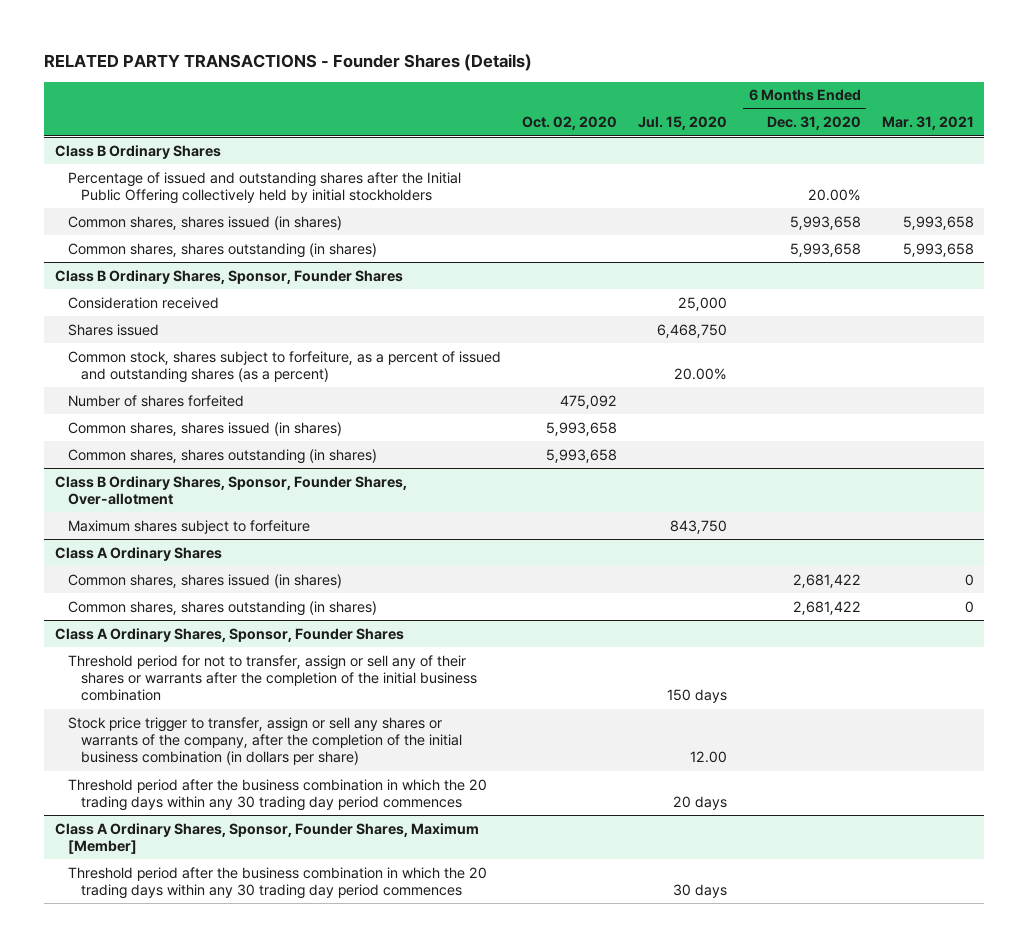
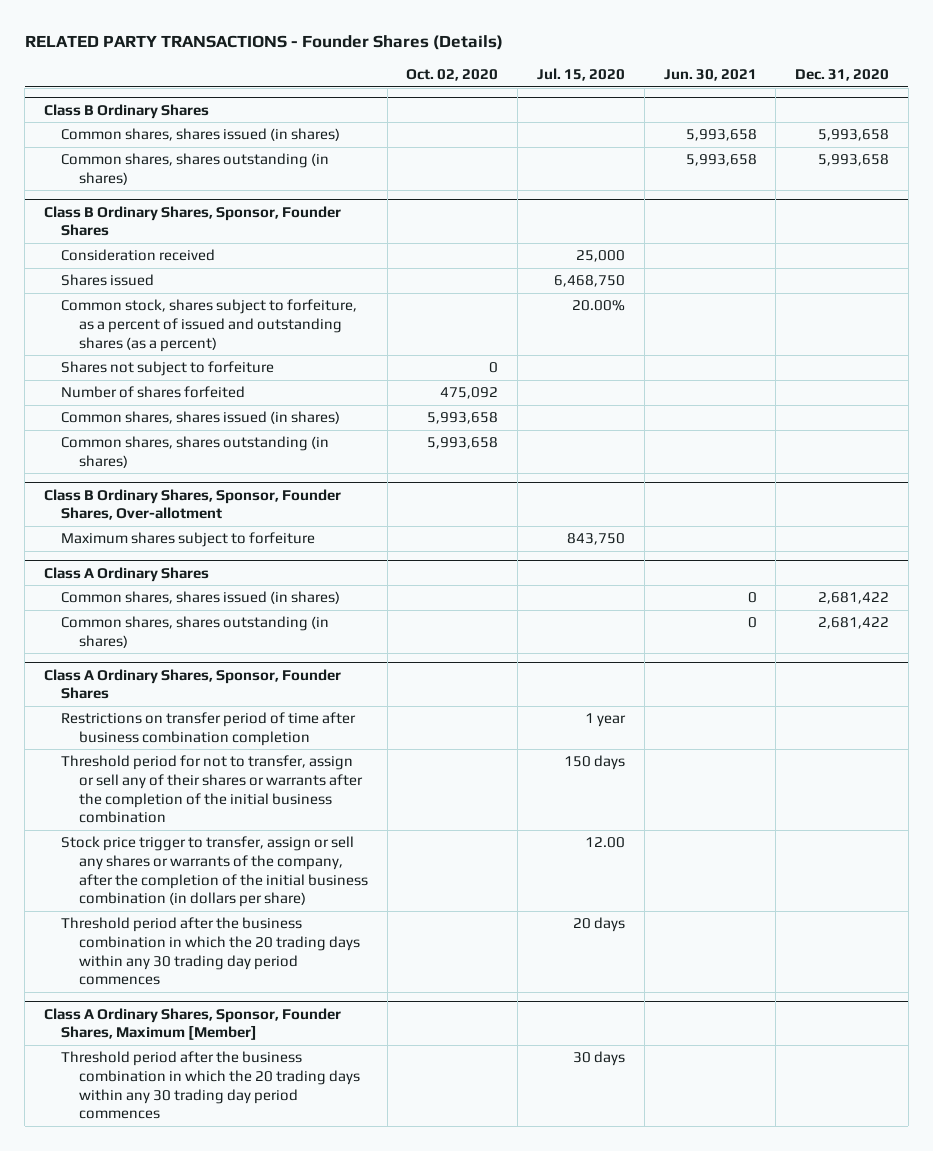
- | Oct. 02, 2020 | Jul. 15, 2020 | 6 Months Ended Dec. 31, 2020 | Mar. 31, 2021
+ | Oct. 02, 2020 | Jul. 15, 2020 | Jun. 30, 2021 | Dec. 31, 2020
@ Class B Ordinary Shares
- Percentage of issued and outstanding shares after the Initial Public Offering collectively held by initial stockholders | | | 20.00% |
@ Class B Ordinary Shares, Sponsor, Founder Shares
+ Shares not subject to forfeiture | 0 | | |
@ Class A Ordinary Shares, Sponsor, Founder Shares
+ Restrictions on transfer period of time after business combination completion | | 1 year | |

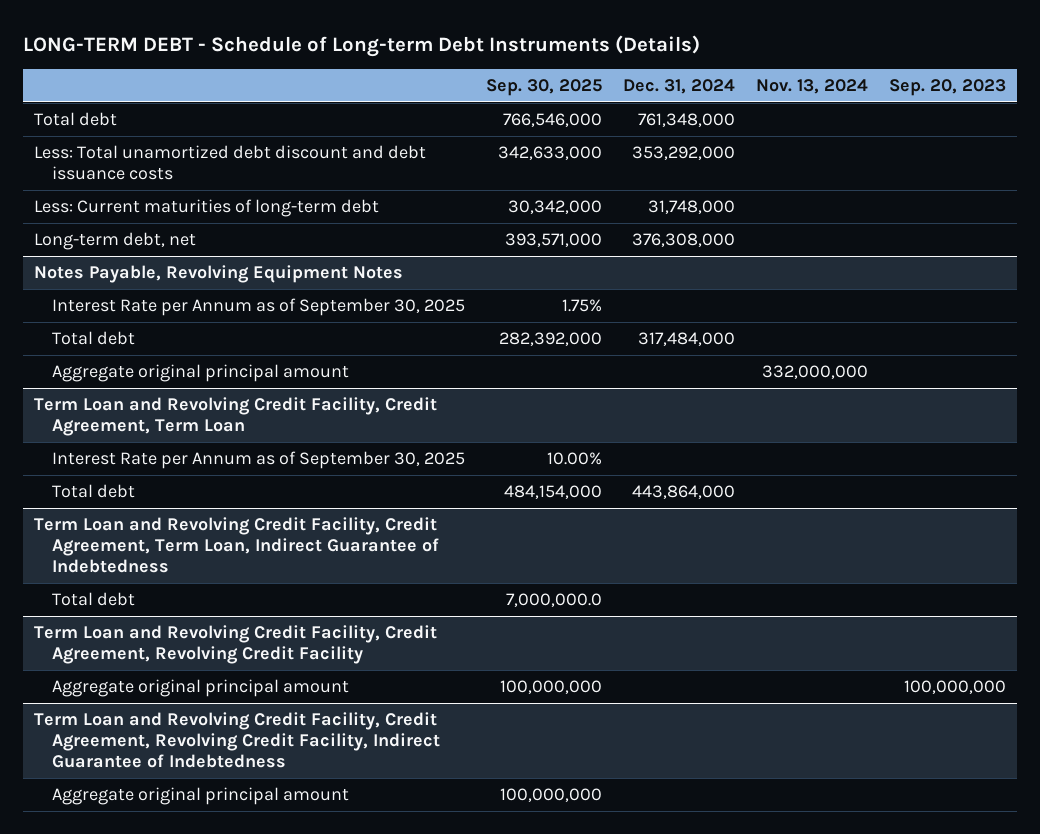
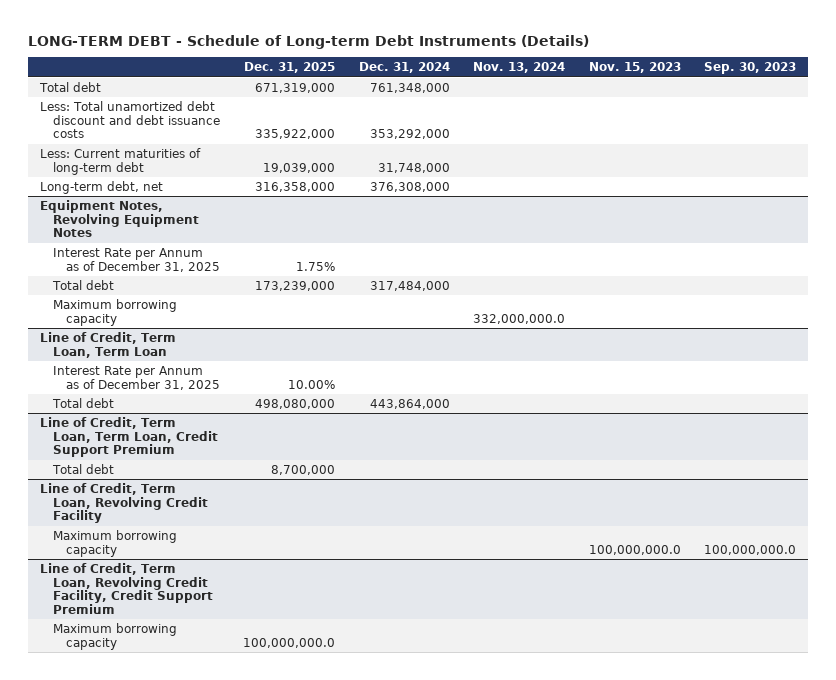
- | Sep. 30, 2025 | Dec. 31, 2024 | Nov. 13, 2024 | Sep. 20, 2023
+ | Dec. 31, 2025 | Dec. 31, 2024 | Nov. 13, 2024 | Nov. 15, 2023 | Sep. 30, 2023
- Notes Payable, Revolving Equipment Notes
- Interest Rate per Annum as of September 30, 2025 | 1.75% | | |
+ Equipment Notes, Revolving Equipment Notes
+ Interest Rate per Annum as of December 31, 2025 | 1.75% | | | |
- Aggregate original principal amount | | | 332,000,000 |
- Term Loan and Revolving Credit Facility, Credit Agreement, Term Loan
- Interest Rate per Annum as of September 30, 2025 | 10.00% | | |
+ Maximum borrowing capacity | | | 332,000,000.0 | |
+ Line of Credit, Term Loan, Term Loan
+ Interest Rate per Annum as of December 31, 2025 | 10.00% | | | |
- Term Loan and Revolving Credit Facility, Credit Agreement, Term Loan, Indirect Guarantee of Indebtedness
- Total debt | 7,000,000.0 | | |
- Term Loan and Revolving Credit Facility, Credit Agreement, Revolving Credit Facility
- Aggregate original principal amount | 100,000,000 | | | 100,000,000
- Term Loan and Revolving Credit Facility, Credit Agreement, Revolving Credit Facility, Indirect Guarantee of Indebtedness
- Aggregate original principal amount | 100,000,000 | | |
+ Line of Credit, Term Loan, Term Loan, Credit Support Premium
+ Total debt | 8,700,000 | | | |
+ Line of Credit, Term Loan, Revolving Credit Facility
+ Maximum borrowing capacity | | | | 100,000,000.0 | 100,000,000.0
+ Line of Credit, Term Loan, Revolving Credit Facility, Credit Support Premium
+ Maximum borrowing capacity | 100,000,000.0 | | | |

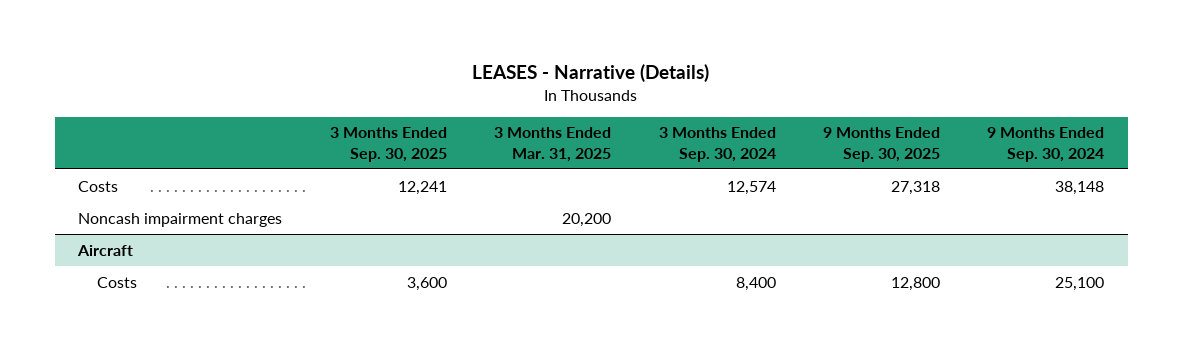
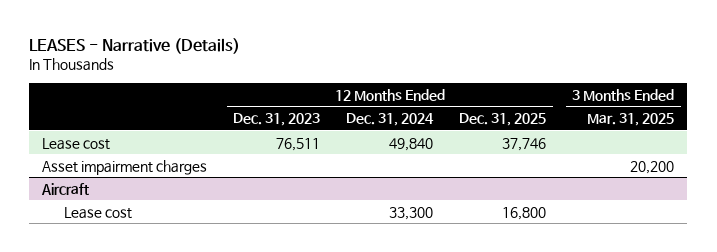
- | 3 Months Ended Sep. 30, 2025 | 3 Months Ended Mar. 31, 2025 | 3 Months Ended Sep. 30, 2024 | 9 Months Ended Sep. 30, 2025 | 9 Months Ended Sep. 30, 2024
+ | 12 Months Ended Dec. 31, 2023 | 12 Months Ended Dec. 31, 2024 | 12 Months Ended Dec. 31, 2025 | 3 Months Ended Mar. 31, 2025
- Costs | 12,241 | | 12,574 | 27,318 | 38,148
- Noncash impairment charges | | 20,200 | | |
+ Lease cost | 76,511 | 49,840 | 37,746 |
+ Asset impairment charges | | | | 20,200
@ Aircraft
- Costs | 3,600 | | 8,400 | 12,800 | 25,100
+ Lease cost | | 33,300 | 16,800 |

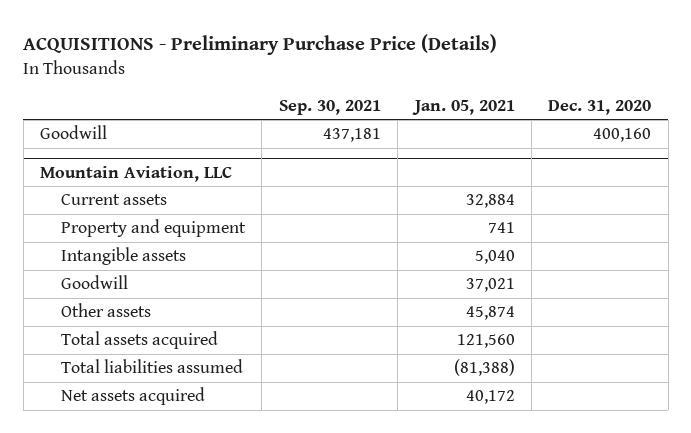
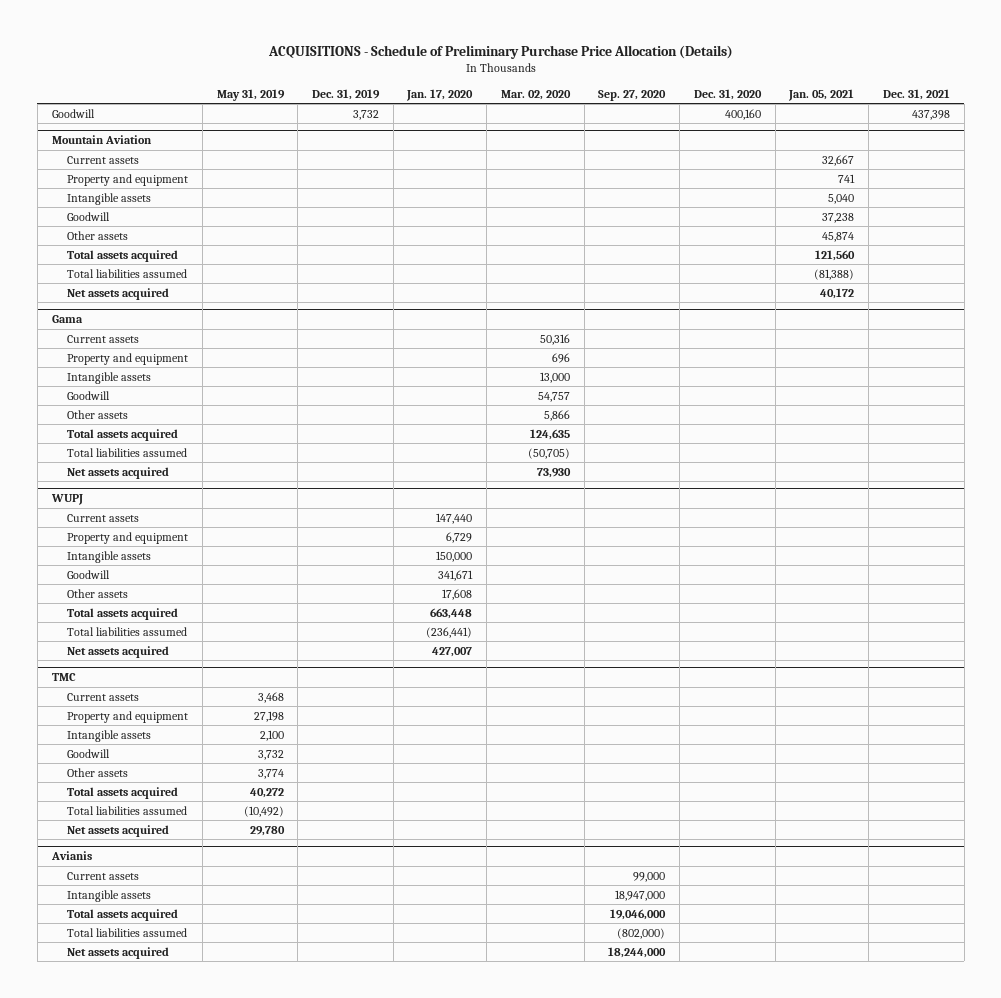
- ACQUISITIONS - Preliminary Purchase Price (Details)
+ ACQUISITIONS - Schedule of Preliminary Purchase Price Allocation (Details)
- | Sep. 30, 2021 | Jan. 05, 2021 | Dec. 31, 2020
+ | May 31, 2019 | Dec. 31, 2019 | Jan. 17, 2020 | Mar. 02, 2020 | Sep. 27, 2020 | Dec. 31, 2020 | Jan. 05, 2021 | Dec. 31, 2021
- Mountain Aviation, LLC
- Current assets | | 32,884 |
+ Mountain Aviation
+ Current assets | | | | | | | 32,667 |
- Goodwill | | 37,021 |
+ Goodwill | | | | | | | 37,238 |
+ Gama
+ Current assets | | | | 50,316 | | | |
+ Property and equipment | | | | 696 | | | |
+ Intangible assets | | | | 13,000 | | | |
+ Goodwill | | | | 54,757 | | | |
+ Other assets | | | | 5,866 | | | |
+ Total assets acquired | | | | 124,635 | | | |
+ Total liabilities assumed | | | | (50,705) | | | |
+ Net assets acquired | | | | 73,930 | | | |
+ WUPJ
+ Current assets | | | 147,440 | | | | |
+ Property and equipment | | | 6,729 | | | | |
+ Intangible assets | | | 150,000 | | | | |
+ Goodwill | | | 341,671 | | | | |
+ Other assets | | | 17,608 | | | | |
+ Total assets acquired | | | 663,448 | | | | |
+ Total liabilities assumed | | | (236,441) | | | | |
+ Net assets acquired | | | 427,007 | | | | |
+ TMC
+ Current assets | 3,468 | | | | | | |
+ Property and equipment | 27,198 | | | | | | |
+ Intangible assets | 2,100 | | | | | | |
+ Goodwill | 3,732 | | | | | | |
+ Other assets | 3,774 | | | | | | |
+ Total assets acquired | 40,272 | | | | | | |
+ Total liabilities assumed | (10,492) | | | | | | |
+ Net assets acquired | 29,780 | | | | | | |
+ Avianis
+ Current assets | | | | | 99,000 | | |
+ Intangible assets | | | | | 18,947,000 | | |
+ Total assets acquired | | | | | 19,046,000 | | |
+ Total liabilities assumed | | | | | (802,000) | | |
+ Net assets acquired | | | | | 18,244,000 | | |

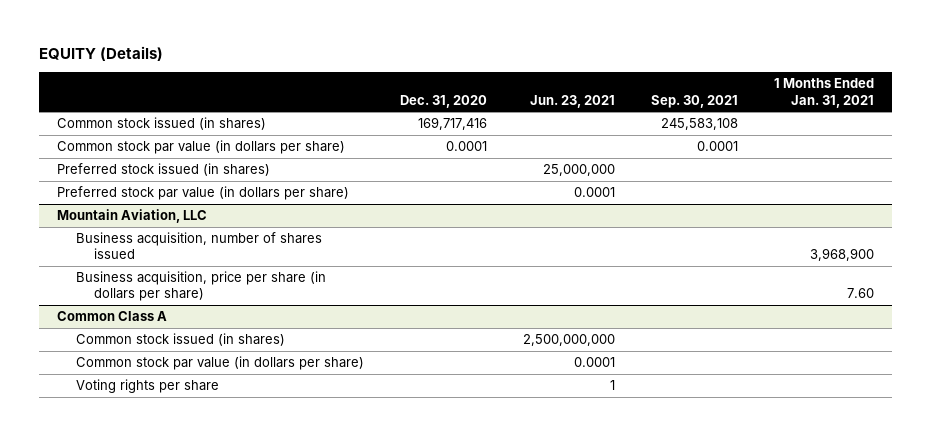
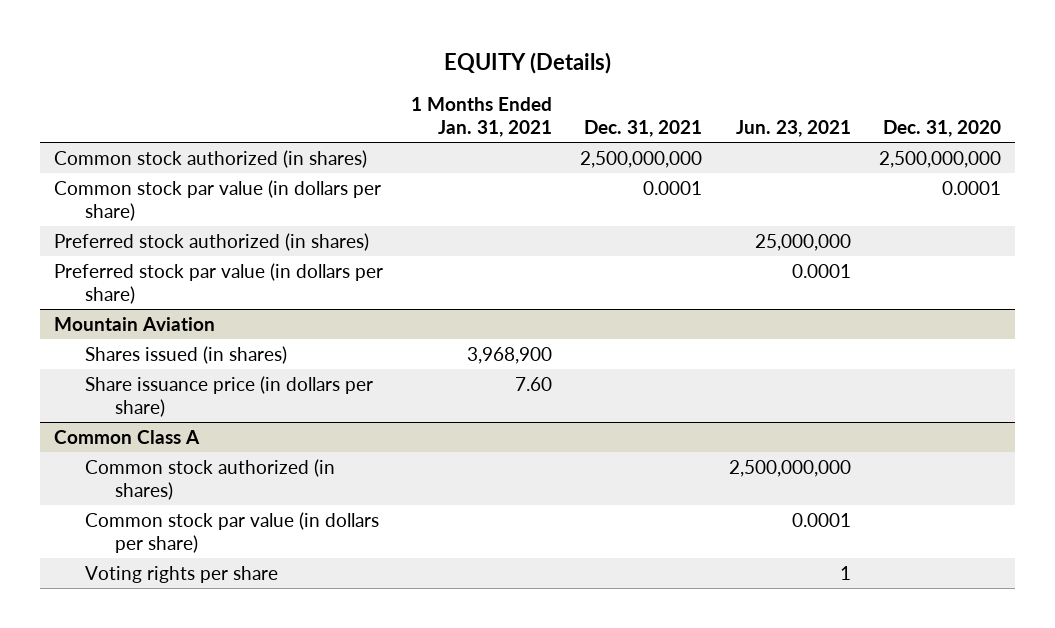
- | Dec. 31, 2020 | Jun. 23, 2021 | Sep. 30, 2021 | 1 Months Ended Jan. 31, 2021
+ | 1 Months Ended Jan. 31, 2021 | Dec. 31, 2021 | Jun. 23, 2021 | Dec. 31, 2020
- Common stock issued (in shares) | 169,717,416 | | 245,583,108 |
+ Common stock authorized (in shares) | | 2,500,000,000 | | 2,500,000,000
- Preferred stock issued (in shares) | | 25,000,000 | |
+ Preferred stock authorized (in shares) | | | 25,000,000 |
- Mountain Aviation, LLC
- Business acquisition, number of shares issued | | | | 3,968,900
- Business acquisition, price per share (in dollars per share) | | | | 7.60
+ Mountain Aviation
+ Shares issued (in shares) | 3,968,900 | | |
+ Share issuance price (in dollars per share) | 7.60 | | |
@ Common Class A
- Common stock issued (in shares) | | 2,500,000,000 | |
+ Common stock authorized (in shares) | | | 2,500,000,000 |

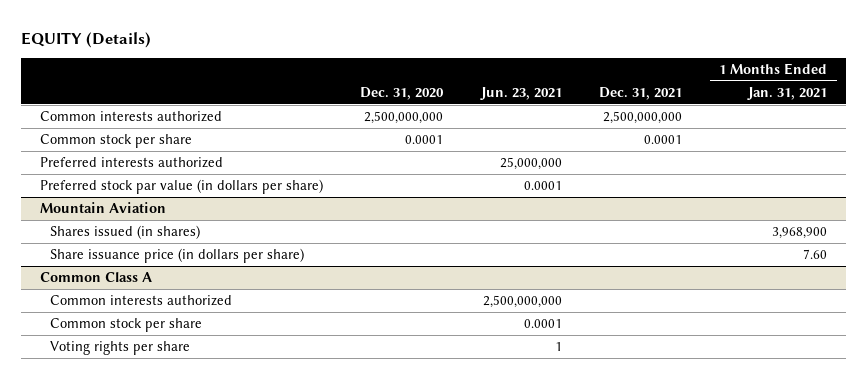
- | 1 Months Ended Jan. 31, 2021 | Dec. 31, 2021 | Jun. 23, 2021 | Dec. 31, 2020
+ | Dec. 31, 2020 | Jun. 23, 2021 | Dec. 31, 2021 | 1 Months Ended Jan. 31, 2021
- Common stock authorized (in shares) | | 2,500,000,000 | | 2,500,000,000
- Common stock par value (in dollars per share) | | 0.0001 | | 0.0001
- Preferred stock authorized (in shares) | | | 25,000,000 |
+ Common interests authorized | 2,500,000,000 | | 2,500,000,000 |
+ Common stock per share | 0.0001 | | 0.0001 |
+ Preferred interests authorized | | 25,000,000 | |
@ Common Class A
- Common stock authorized (in shares) | | | 2,500,000,000 |
- Common stock par value (in dollars per share) | | | 0.0001 |
+ Common interests authorized | | 2,500,000,000 | |
+ Common stock per share | | 0.0001 | |

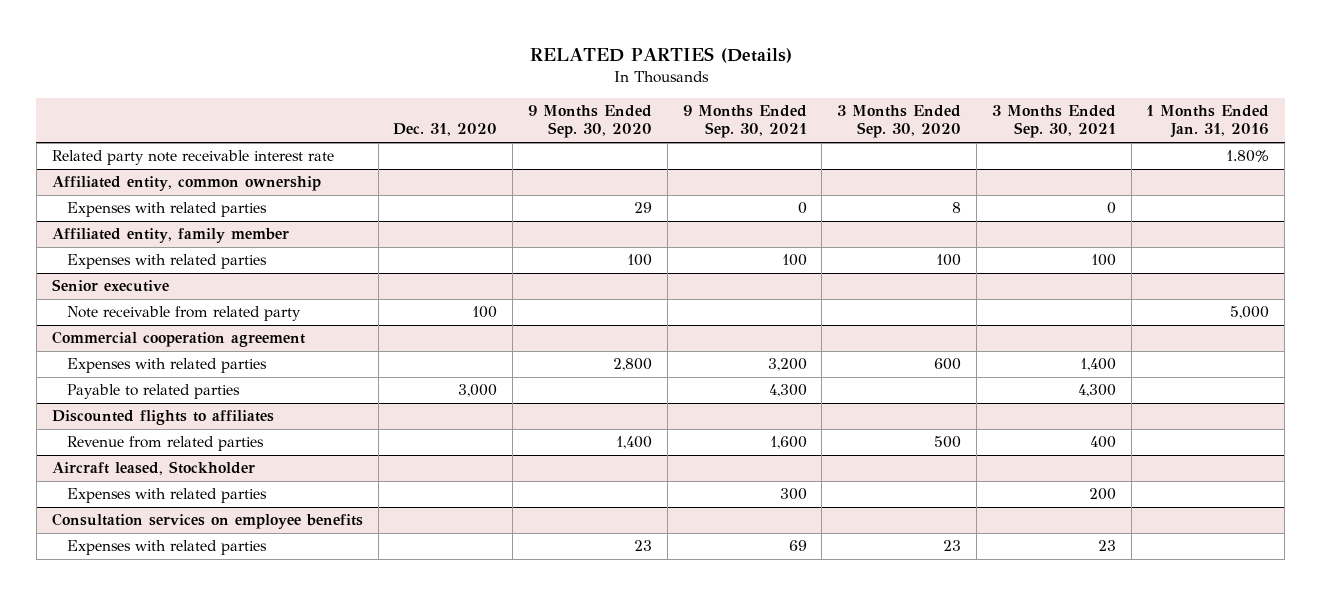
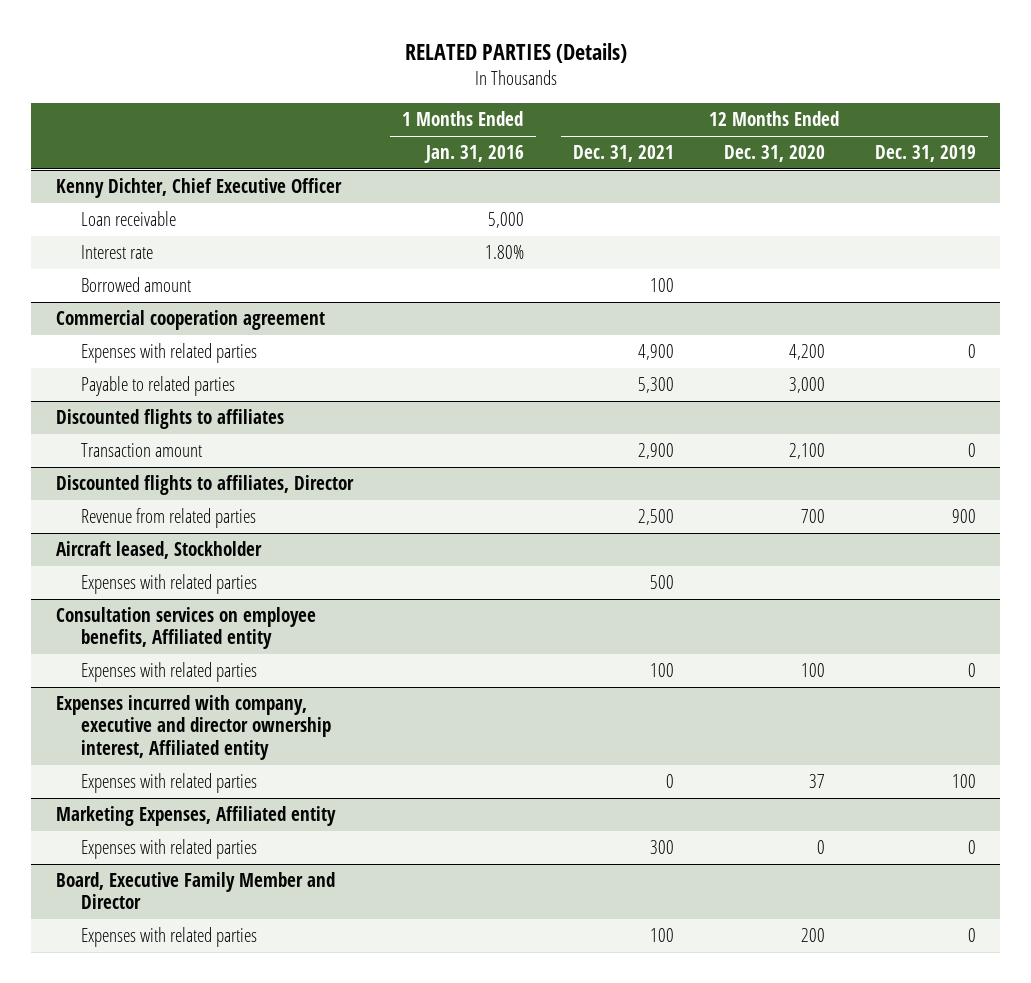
- | Dec. 31, 2020 | 9 Months Ended Sep. 30, 2020 | 9 Months Ended Sep. 30, 2021 | 3 Months Ended Sep. 30, 2020 | 3 Months Ended Sep. 30, 2021 | 1 Months Ended Jan. 31, 2016
+ | 1 Months Ended Jan. 31, 2016 | 12 Months Ended Dec. 31, 2021 | 12 Months Ended Dec. 31, 2020 | 12 Months Ended Dec. 31, 2019
- Related party note receivable interest rate | | | | | | 1.80%
- Affiliated entity, common ownership
- Expenses with related parties | | 29 | 0 | 8 | 0 |
- Affiliated entity, family member
- Expenses with related parties | | 100 | 100 | 100 | 100 |
- Senior executive
- Note receivable from related party | 100 | | | | | 5,000
+ Kenny Dichter, Chief Executive Officer
+ Loan receivable | 5,000 | | |
+ Interest rate | 1.80% | | |
+ Borrowed amount | | 100 | |
@ Discounted flights to affiliates
- Revenue from related parties | | 1,400 | 1,600 | 500 | 400 |
+ Transaction amount | | 2,900 | 2,100 | 0
+ Discounted flights to affiliates, Director
+ Revenue from related parties | | 2,500 | 700 | 900
- Consultation services on employee benefits
+ Consultation services on employee benefits, Affiliated entity
+ Expenses incurred with company, executive and director ownership interest, Affiliated entity
+ Expenses with related parties | | 0 | 37 | 100
+ Marketing Expenses, Affiliated entity
+ Expenses with related parties | | 300 | 0 | 0
+ Board, Executive Family Member and Director
+ Expenses with related parties | | 100 | 200 | 0

